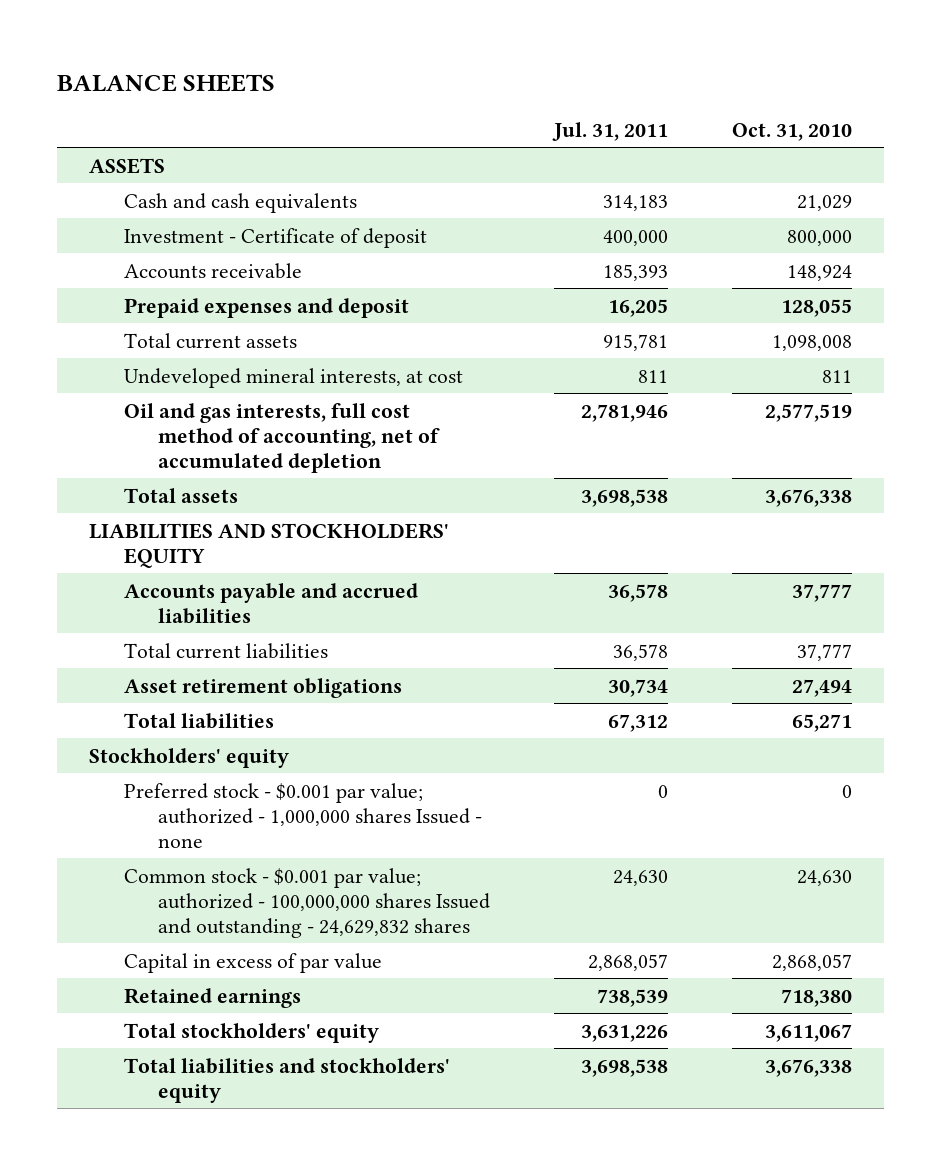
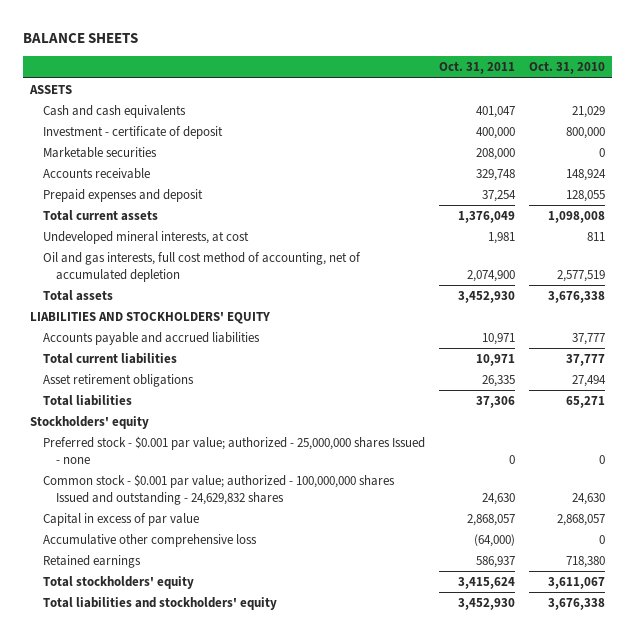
- | Jul. 31, 2011 | Oct. 31, 2010
+ | Oct. 31, 2011 | Oct. 31, 2010
- Investment - Certificate of deposit | 400,000 | 800,000
+ Investment - certificate of deposit | 400,000 | 800,000
+ Marketable securities | 208,000 | 0
- Preferred stock - $0.001 par value; authorized - 1,000,000 shares Issued - none | 0 | 0
+ Preferred stock - $0.001 par value; authorized - 25,000,000 shares Issued - none | 0 | 0
+ Accumulative other comprehensive loss | (64,000) | 0

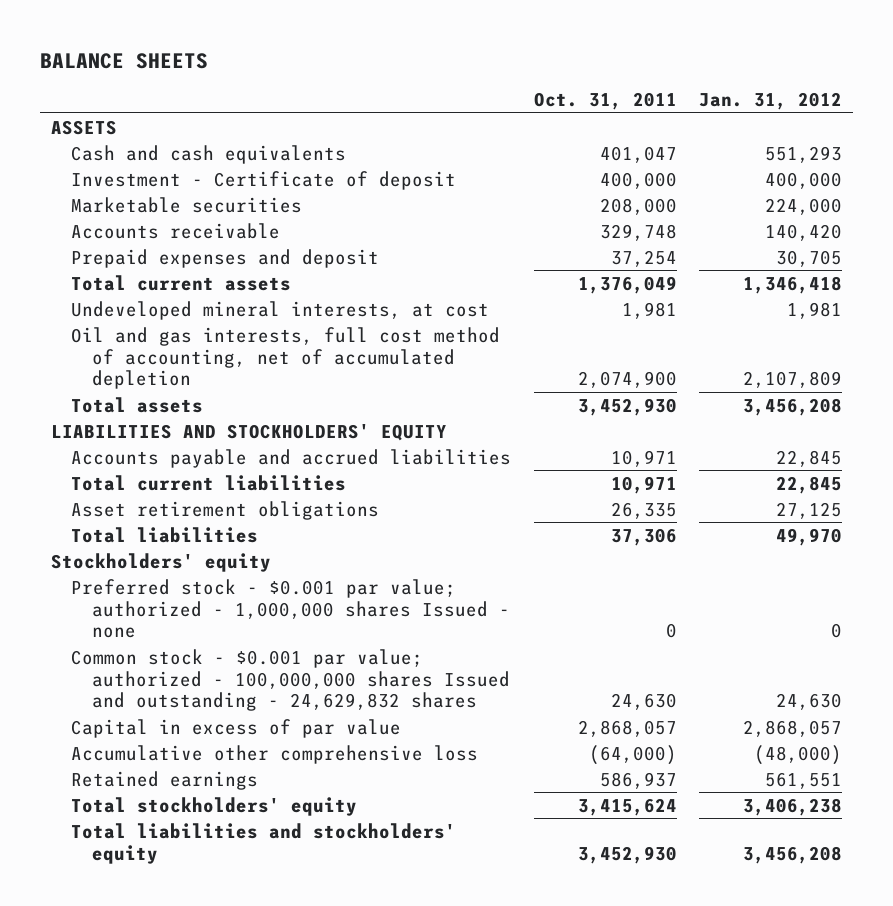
- | Oct. 31, 2011 | Oct. 31, 2010
+ | Oct. 31, 2011 | Jan. 31, 2012
- Investment - certificate of deposit | 400,000 | 800,000
+ Investment - Certificate of deposit | 400,000 | 400,000
- Preferred stock - $0.001 par value; authorized - 25,000,000 shares Issued - none | 0 | 0
+ Preferred stock - $0.001 par value; authorized - 1,000,000 shares Issued - none | 0 | 0

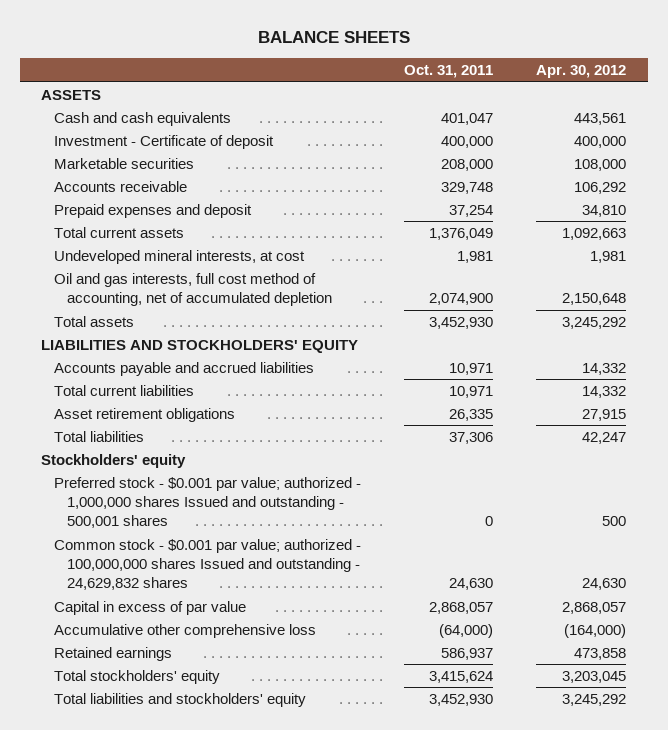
- | Oct. 31, 2011 | Jan. 31, 2012
+ | Oct. 31, 2011 | Apr. 30, 2012
- Preferred stock - $0.001 par value; authorized - 1,000,000 shares Issued - none | 0 | 0
+ Preferred stock - $0.001 par value; authorized - 1,000,000 shares Issued and outstanding - 500,001 shares | 0 | 500

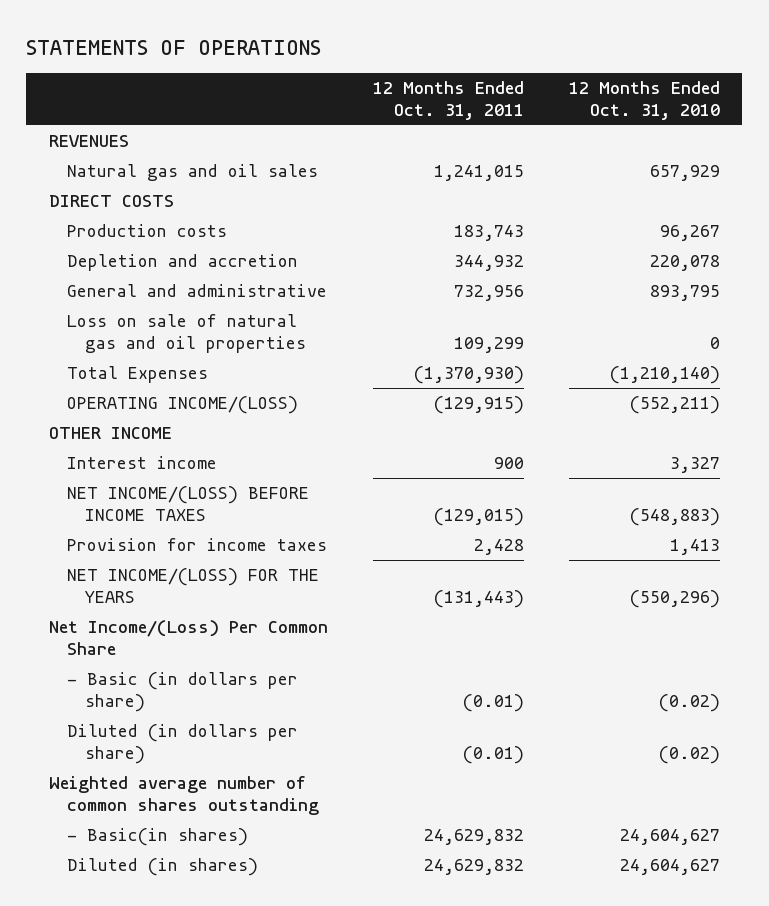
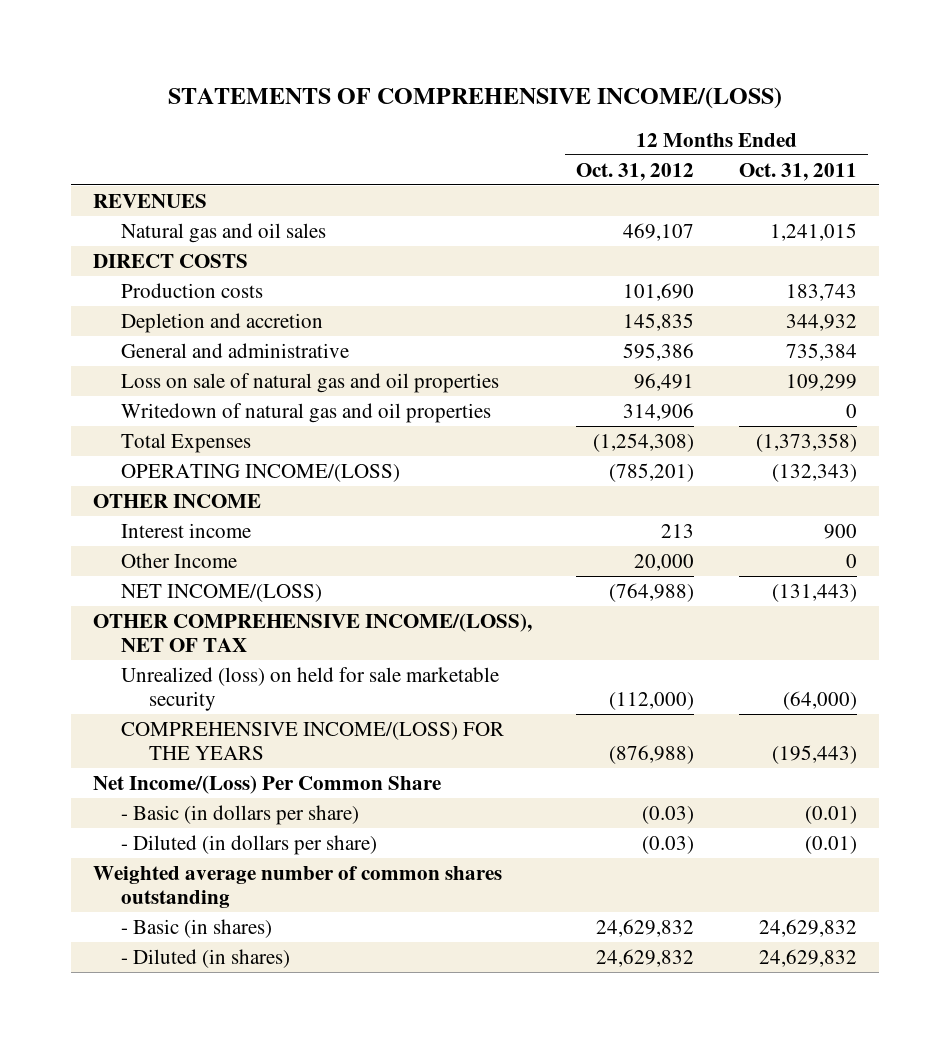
- STATEMENTS OF OPERATIONS
+ STATEMENTS OF COMPREHENSIVE INCOME/(LOSS)
- | 12 Months Ended Oct. 31, 2011 | 12 Months Ended Oct. 31, 2010
+ | 12 Months Ended Oct. 31, 2012 | 12 Months Ended Oct. 31, 2011
- General and administrative | 732,956 | 893,795
+ General and administrative | 595,386 | 735,384
- Total Expenses | (1,370,930) | (1,210,140)
- OPERATING INCOME/(LOSS) | (129,915) | (552,211)
+ Writedown of natural gas and oil properties | 314,906 | 0
+ Total Expenses | (1,254,308) | (1,373,358)
+ OPERATING INCOME/(LOSS) | (785,201) | (132,343)
- NET INCOME/(LOSS) BEFORE INCOME TAXES | (129,015) | (548,883)
- Provision for income taxes | 2,428 | 1,413
- NET INCOME/(LOSS) FOR THE YEARS | (131,443) | (550,296)
+ Other Income | 20,000 | 0
+ NET INCOME/(LOSS) | (764,988) | (131,443)
+ OTHER COMPREHENSIVE INCOME/(LOSS), NET OF TAX
+ Unrealized (loss) on held for sale marketable security | (112,000) | (64,000)
+ COMPREHENSIVE INCOME/(LOSS) FOR THE YEARS | (876,988) | (195,443)
- Diluted (in dollars per share) | (0.01) | (0.02)
+ - Diluted (in dollars per share) | (0.03) | (0.01)
- - Basic(in shares) | 24,629,832 | 24,604,627
- Diluted (in shares) | 24,629,832 | 24,604,627
+ - Basic (in shares) | 24,629,832 | 24,629,832
+ - Diluted (in shares) | 24,629,832 | 24,629,832

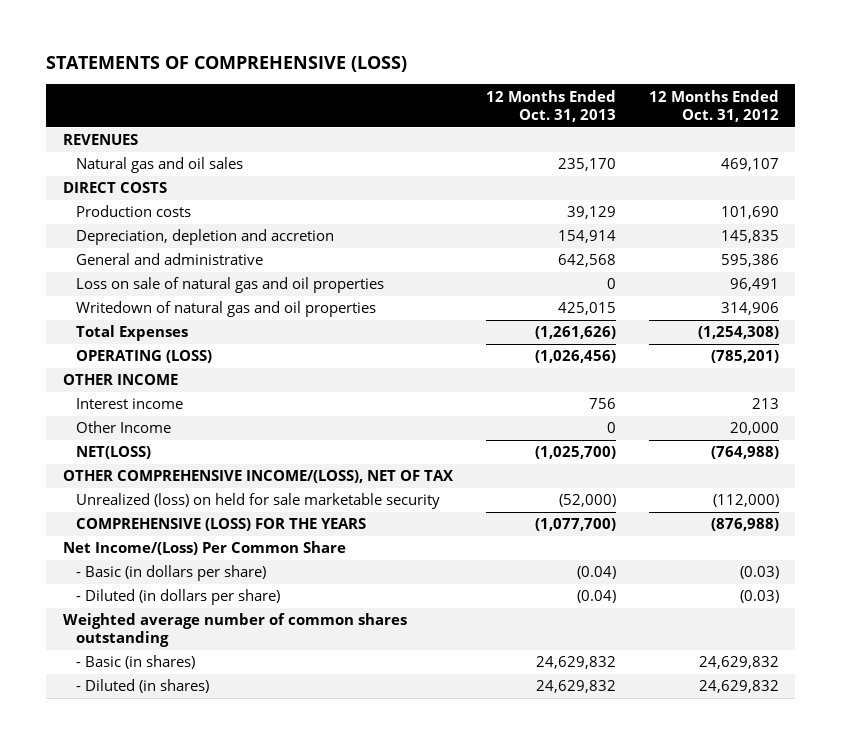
- STATEMENTS OF COMPREHENSIVE INCOME/(LOSS)
+ STATEMENTS OF COMPREHENSIVE (LOSS)
- | 12 Months Ended Oct. 31, 2012 | 12 Months Ended Oct. 31, 2011
+ | 12 Months Ended Oct. 31, 2013 | 12 Months Ended Oct. 31, 2012
- Depletion and accretion | 145,835 | 344,932
+ Depreciation, depletion and accretion | 154,914 | 145,835
- OPERATING INCOME/(LOSS) | (785,201) | (132,343)
+ OPERATING (LOSS) | (1,026,456) | (785,201)
- NET INCOME/(LOSS) | (764,988) | (131,443)
+ NET(LOSS) | (1,025,700) | (764,988)
- COMPREHENSIVE INCOME/(LOSS) FOR THE YEARS | (876,988) | (195,443)
+ COMPREHENSIVE (LOSS) FOR THE YEARS | (1,077,700) | (876,988)

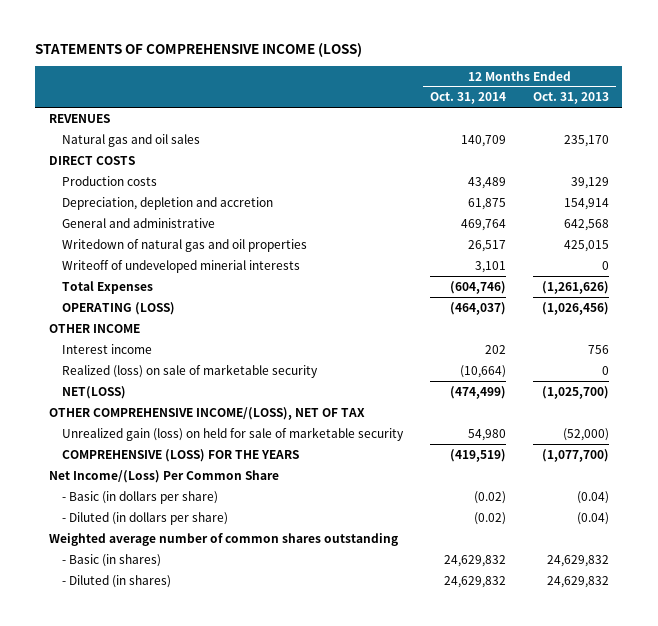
- STATEMENTS OF COMPREHENSIVE (LOSS)
+ STATEMENTS OF COMPREHENSIVE INCOME (LOSS)
- | 12 Months Ended Oct. 31, 2013 | 12 Months Ended Oct. 31, 2012
+ | 12 Months Ended Oct. 31, 2014 | 12 Months Ended Oct. 31, 2013
- Loss on sale of natural gas and oil properties | 0 | 96,491
+ Writeoff of undeveloped minerial interests | 3,101 | 0
- Other Income | 0 | 20,000
+ Realized (loss) on sale of marketable security | (10,664) | 0
- Unrealized (loss) on held for sale marketable security | (52,000) | (112,000)
+ Unrealized gain (loss) on held for sale of marketable security | 54,980 | (52,000)

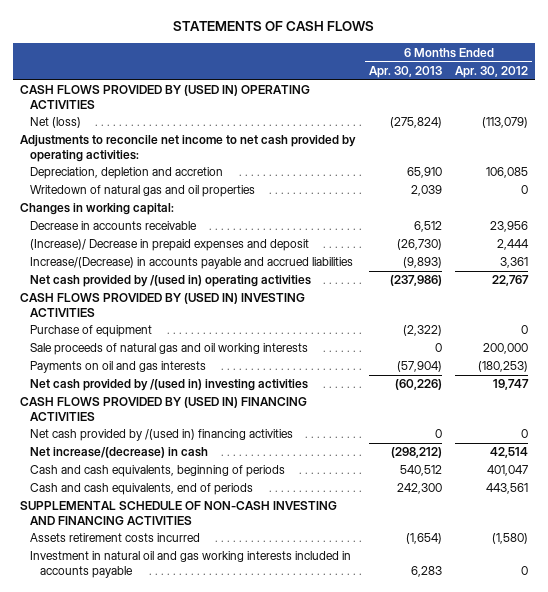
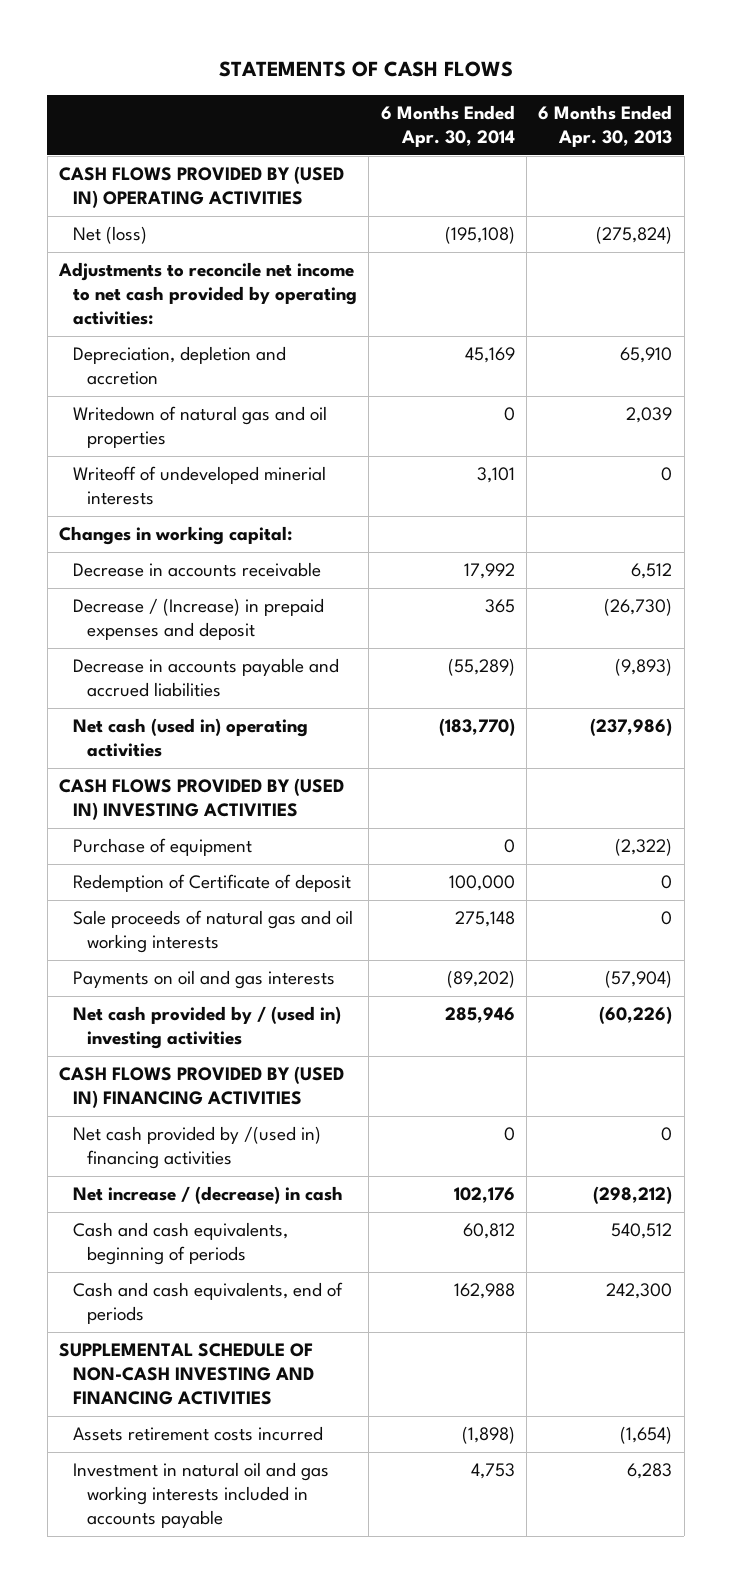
- | 6 Months Ended Apr. 30, 2013 | 6 Months Ended Apr. 30, 2012
+ | 6 Months Ended Apr. 30, 2014 | 6 Months Ended Apr. 30, 2013
+ Writeoff of undeveloped minerial interests | 3,101 | 0
- (Increase)/ Decrease in prepaid expenses and deposit | (26,730) | 2,444
- Increase/(Decrease) in accounts payable and accrued liabilities | (9,893) | 3,361
- Net cash provided by /(used in) operating activities | (237,986) | 22,767
+ Decrease / (Increase) in prepaid expenses and deposit | 365 | (26,730)
+ Decrease in accounts payable and accrued liabilities | (55,289) | (9,893)
+ Net cash (used in) operating activities | (183,770) | (237,986)
+ Redemption of Certificate of deposit | 100,000 | 0
- Net cash provided by /(used in) investing activities | (60,226) | 19,747
+ Net cash provided by / (used in) investing activities | 285,946 | (60,226)
- Net increase/(decrease) in cash | (298,212) | 42,514
+ Net increase / (decrease) in cash | 102,176 | (298,212)

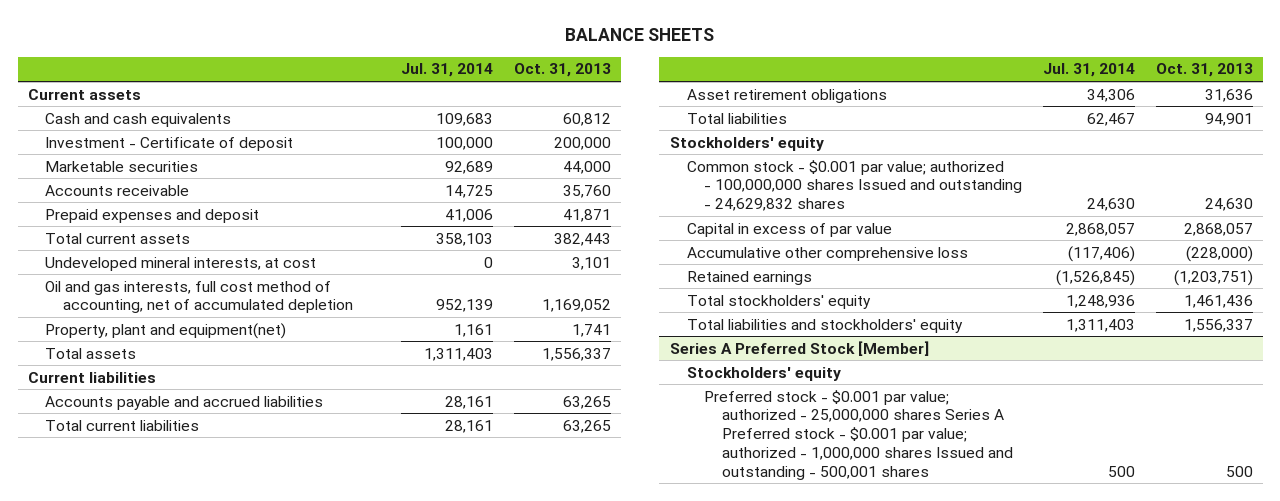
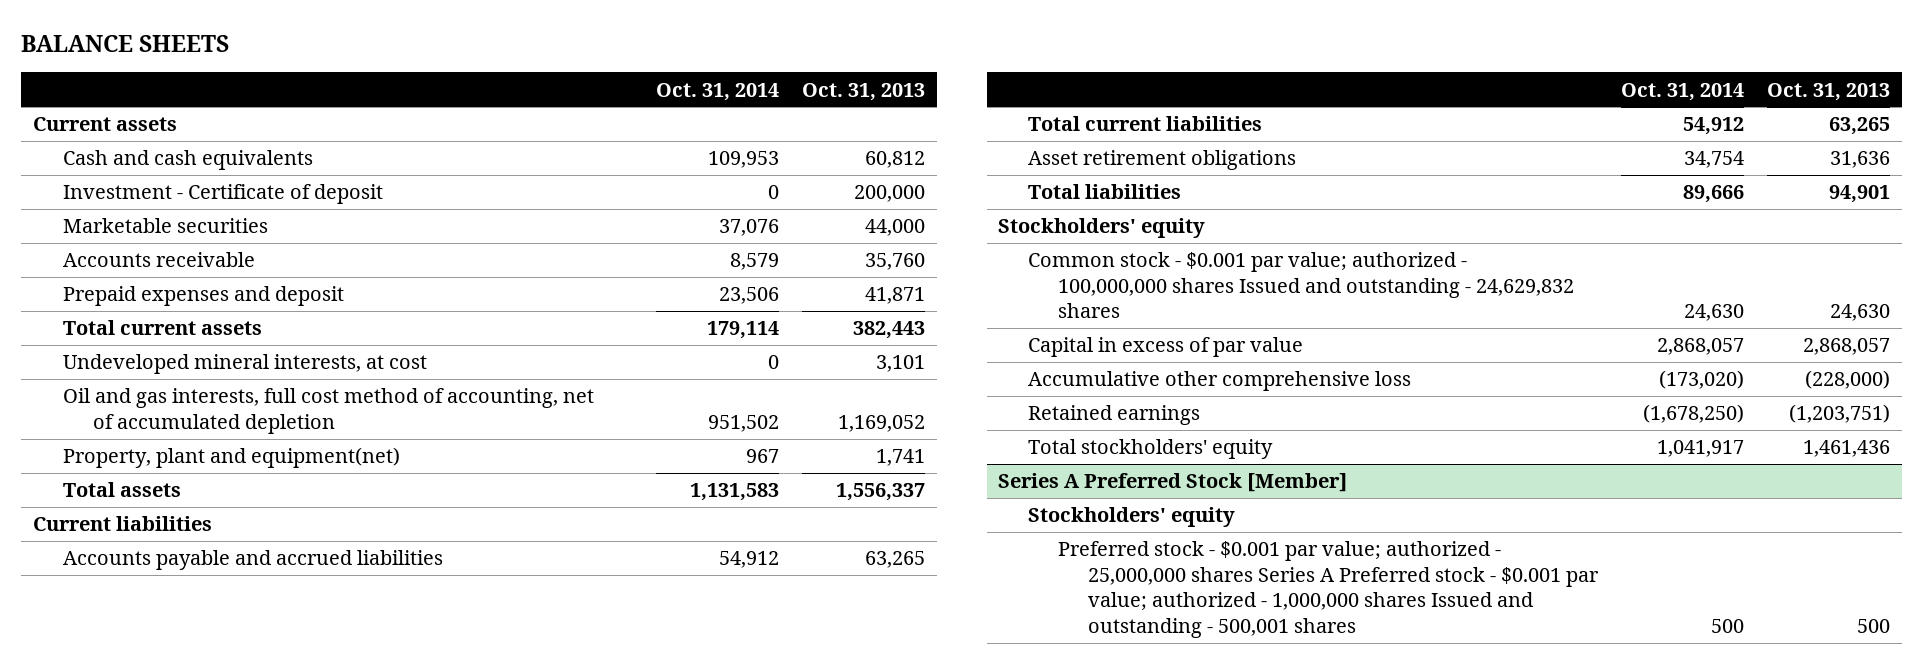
- | Jul. 31, 2014 | Oct. 31, 2013
+ | Oct. 31, 2014 | Oct. 31, 2013
- Total liabilities and stockholders' equity | 1,311,403 | 1,556,337

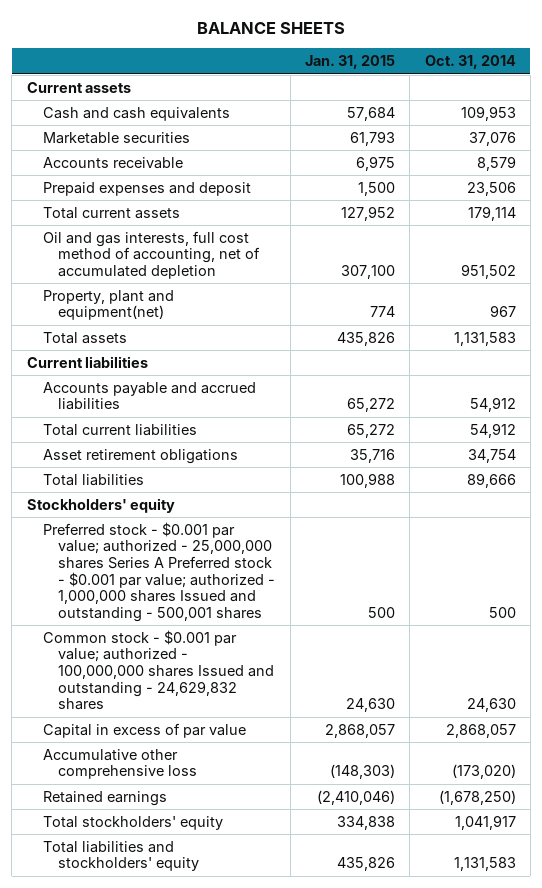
- | Oct. 31, 2014 | Oct. 31, 2013
+ | Jan. 31, 2015 | Oct. 31, 2014
- Investment - Certificate of deposit | 0 | 200,000
- Undeveloped mineral interests, at cost | 0 | 3,101
+ Preferred stock - $0.001 par value; authorized - 25,000,000 shares Series A Preferred stock - $0.001 par value; authorized - 1,000,000 shares Issued and outstanding - 500,001 shares | 500 | 500
- Series A Preferred Stock [Member]
- Stockholders' equity
- Preferred stock - $0.001 par value; authorized - 25,000,000 shares Series A Preferred stock - $0.001 par value; authorized - 1,000,000 shares Issued and outstanding - 500,001 shares | 500 | 500
+ Total liabilities and stockholders' equity | 435,826 | 1,131,583

